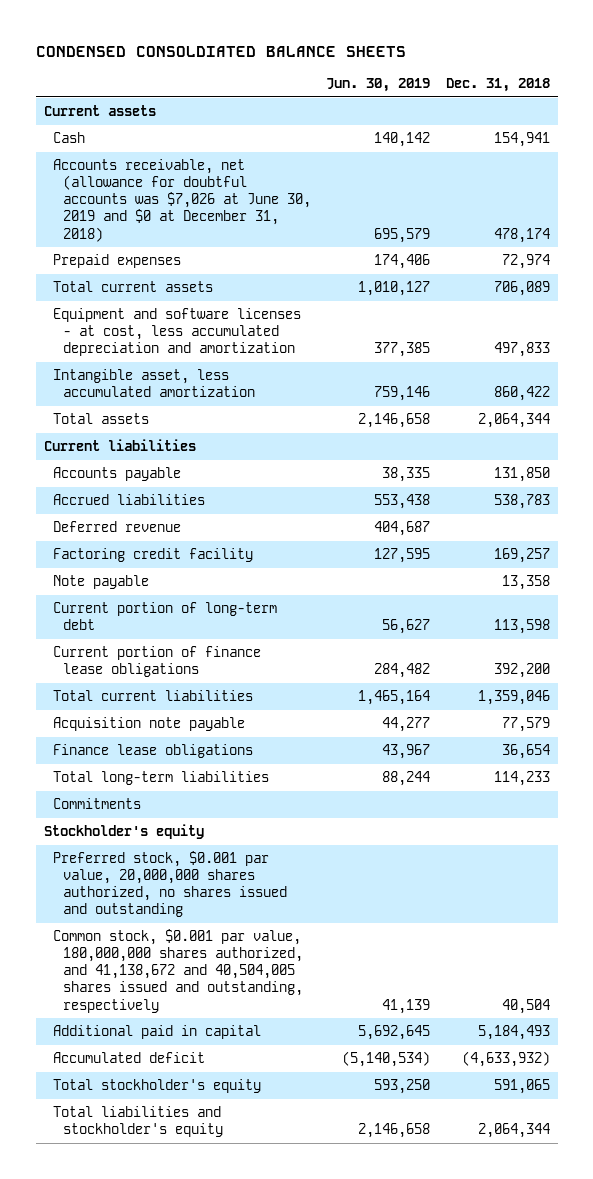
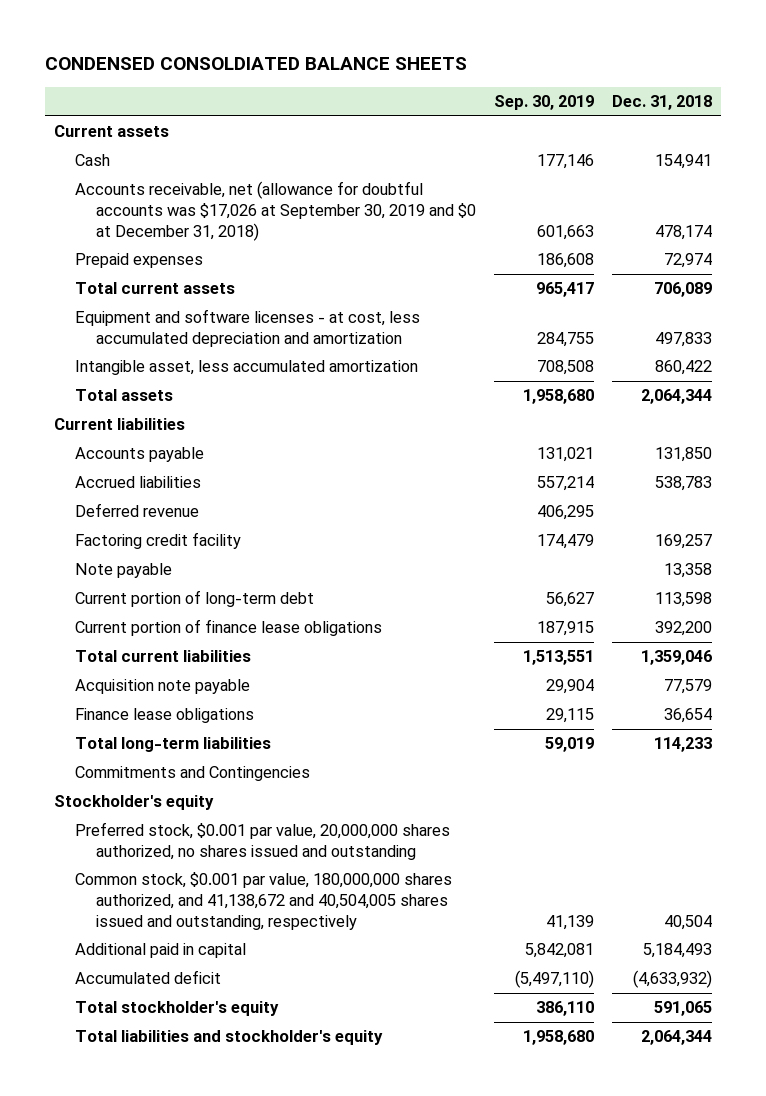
- | Jun. 30, 2019 | Dec. 31, 2018
+ | Sep. 30, 2019 | Dec. 31, 2018
- Accounts receivable, net (allowance for doubtful accounts was $7,026 at June 30, 2019 and $0 at December 31, 2018) | 695,579 | 478,174
+ Accounts receivable, net (allowance for doubtful accounts was $17,026 at September 30, 2019 and $0 at December 31, 2018) | 601,663 | 478,174
- Commitments
+ Commitments and Contingencies

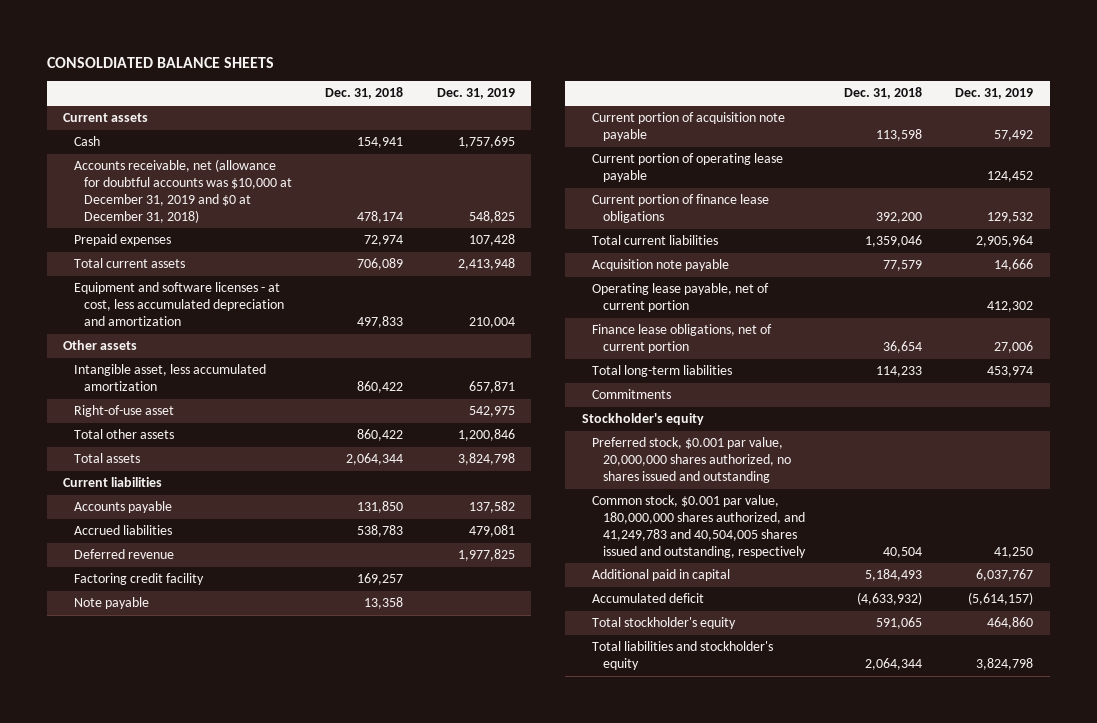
- CONDENSED CONSOLDIATED BALANCE SHEETS
+ CONSOLDIATED BALANCE SHEETS
- | Sep. 30, 2019 | Dec. 31, 2018
+ | Dec. 31, 2018 | Dec. 31, 2019
- Accounts receivable, net (allowance for doubtful accounts was $17,026 at September 30, 2019 and $0 at December 31, 2018) | 601,663 | 478,174
+ Accounts receivable, net (allowance for doubtful accounts was $10,000 at December 31, 2019 and $0 at December 31, 2018) | 478,174 | 548,825
+ Other assets
+ Right-of-use asset | | 542,975
+ Total other assets | 860,422 | 1,200,846
- Current portion of long-term debt | 56,627 | 113,598
+ Current portion of acquisition note payable | 113,598 | 57,492
+ Current portion of operating lease payable | | 124,452
- Finance lease obligations | 29,115 | 36,654
+ Operating lease payable, net of current portion | | 412,302
+ Finance lease obligations, net of current portion | 36,654 | 27,006
- Commitments and Contingencies
+ Commitments
- Common stock, $0.001 par value, 180,000,000 shares authorized, and 41,138,672 and 40,504,005 shares issued and outstanding, respectively | 41,139 | 40,504
+ Common stock, $0.001 par value, 180,000,000 shares authorized, and 41,249,783 and 40,504,005 shares issued and outstanding, respectively | 40,504 | 41,250

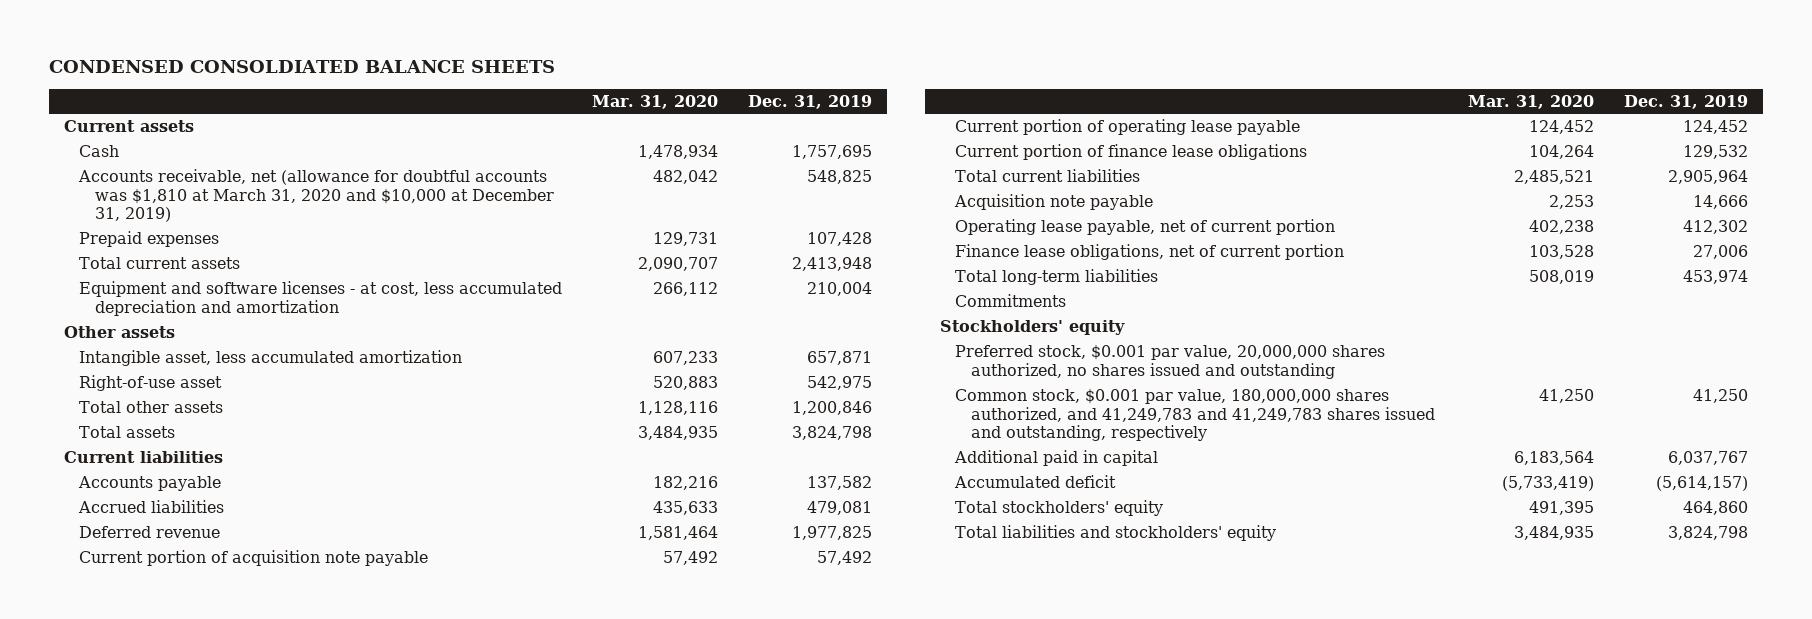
- CONSOLDIATED BALANCE SHEETS
+ CONDENSED CONSOLDIATED BALANCE SHEETS
- | Dec. 31, 2018 | Dec. 31, 2019
+ | Mar. 31, 2020 | Dec. 31, 2019
- Accounts receivable, net (allowance for doubtful accounts was $10,000 at December 31, 2019 and $0 at December 31, 2018) | 478,174 | 548,825
+ Accounts receivable, net (allowance for doubtful accounts was $1,810 at March 31, 2020 and $10,000 at December 31, 2019) | 482,042 | 548,825
- Factoring credit facility | 169,257 |
- Note payable | 13,358 |
- Stockholder's equity
+ Stockholders' equity
- Common stock, $0.001 par value, 180,000,000 shares authorized, and 41,249,783 and 40,504,005 shares issued and outstanding, respectively | 40,504 | 41,250
+ Common stock, $0.001 par value, 180,000,000 shares authorized, and 41,249,783 and 41,249,783 shares issued and outstanding, respectively | 41,250 | 41,250
- Total stockholder's equity | 591,065 | 464,860
- Total liabilities and stockholder's equity | 2,064,344 | 3,824,798
+ Total stockholders' equity | 491,395 | 464,860
+ Total liabilities and stockholders' equity | 3,484,935 | 3,824,798

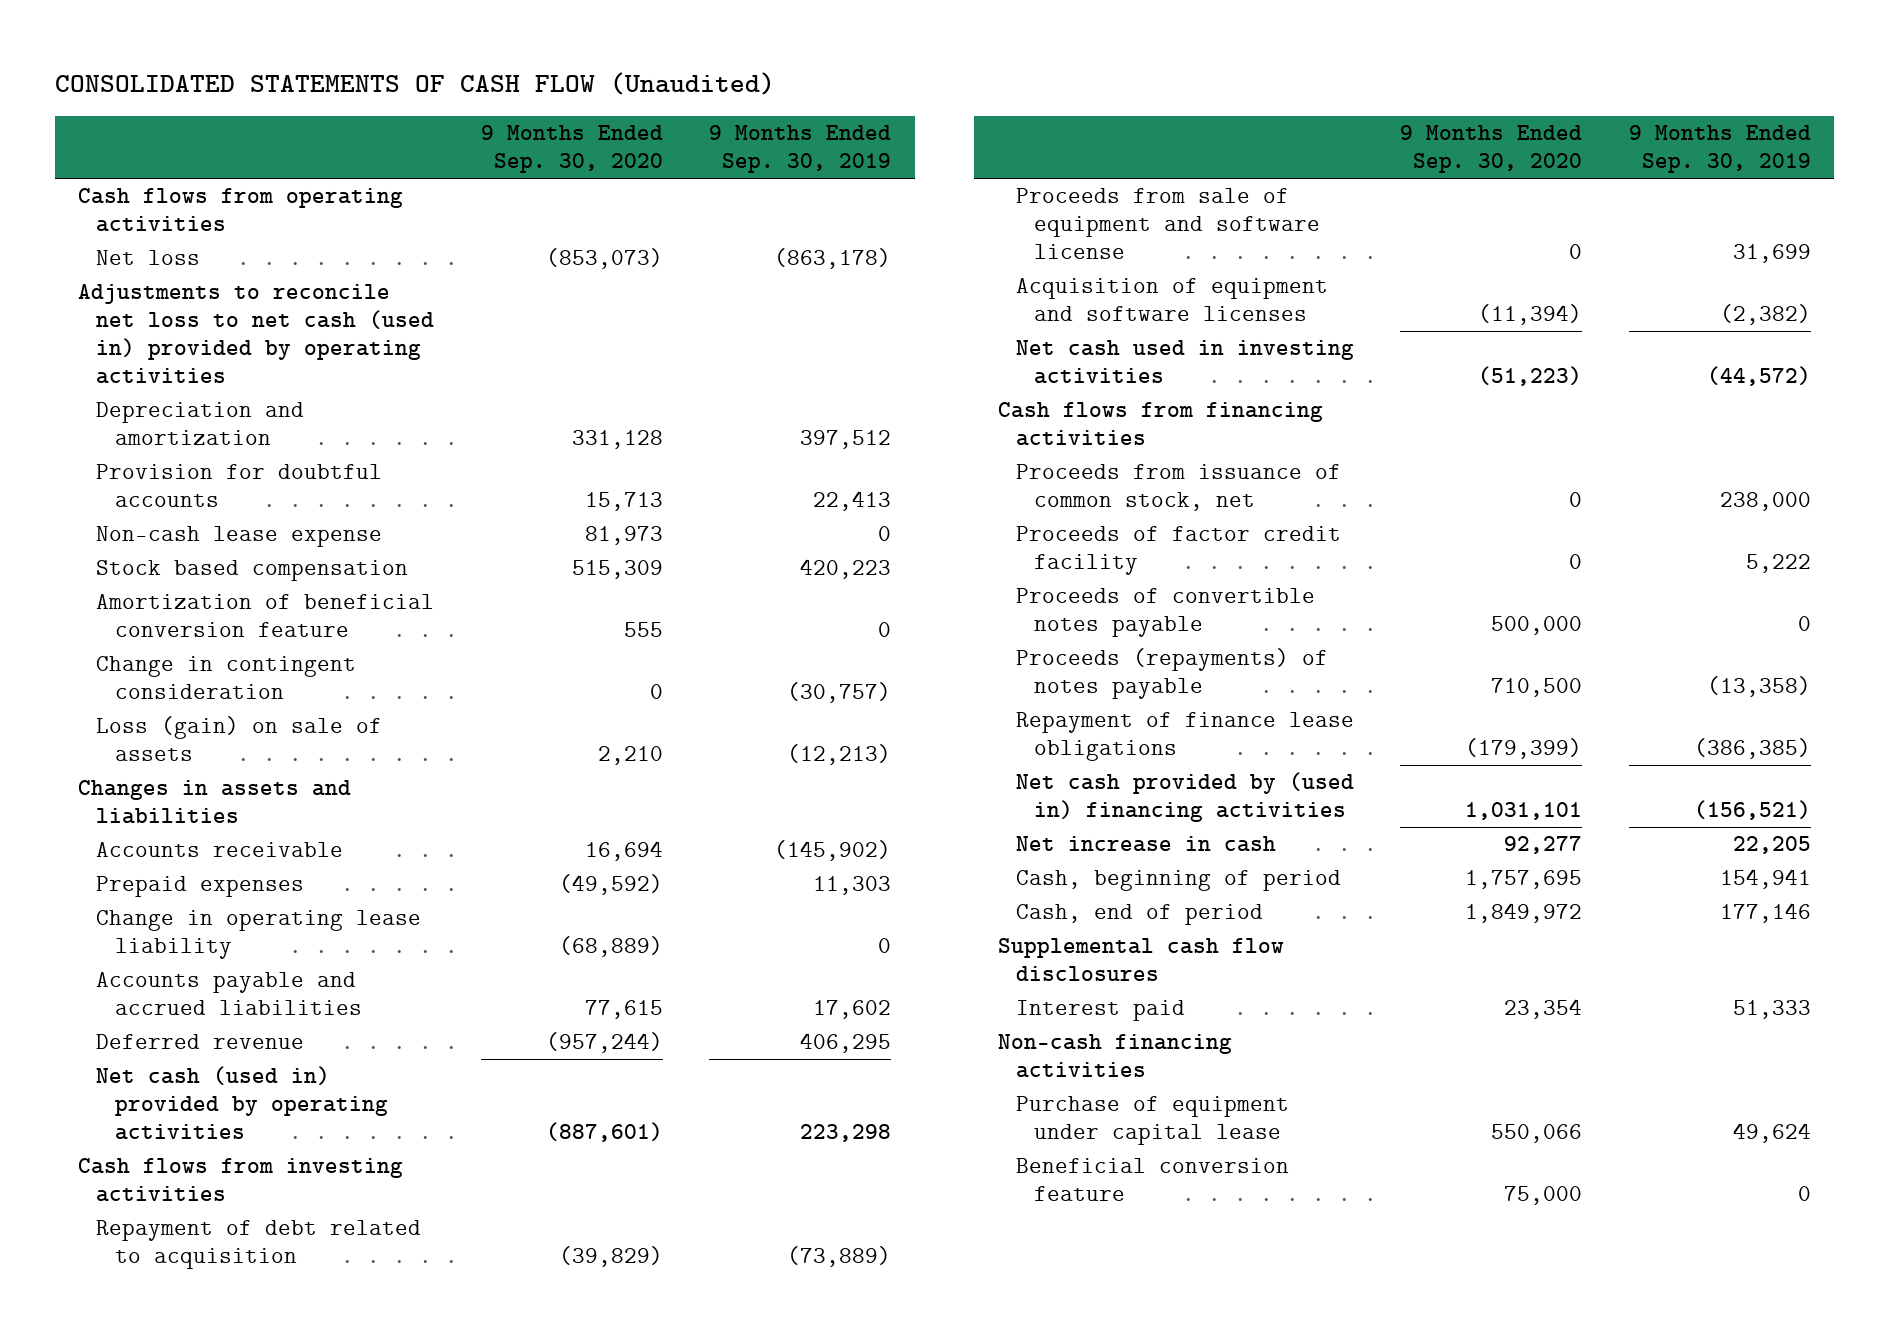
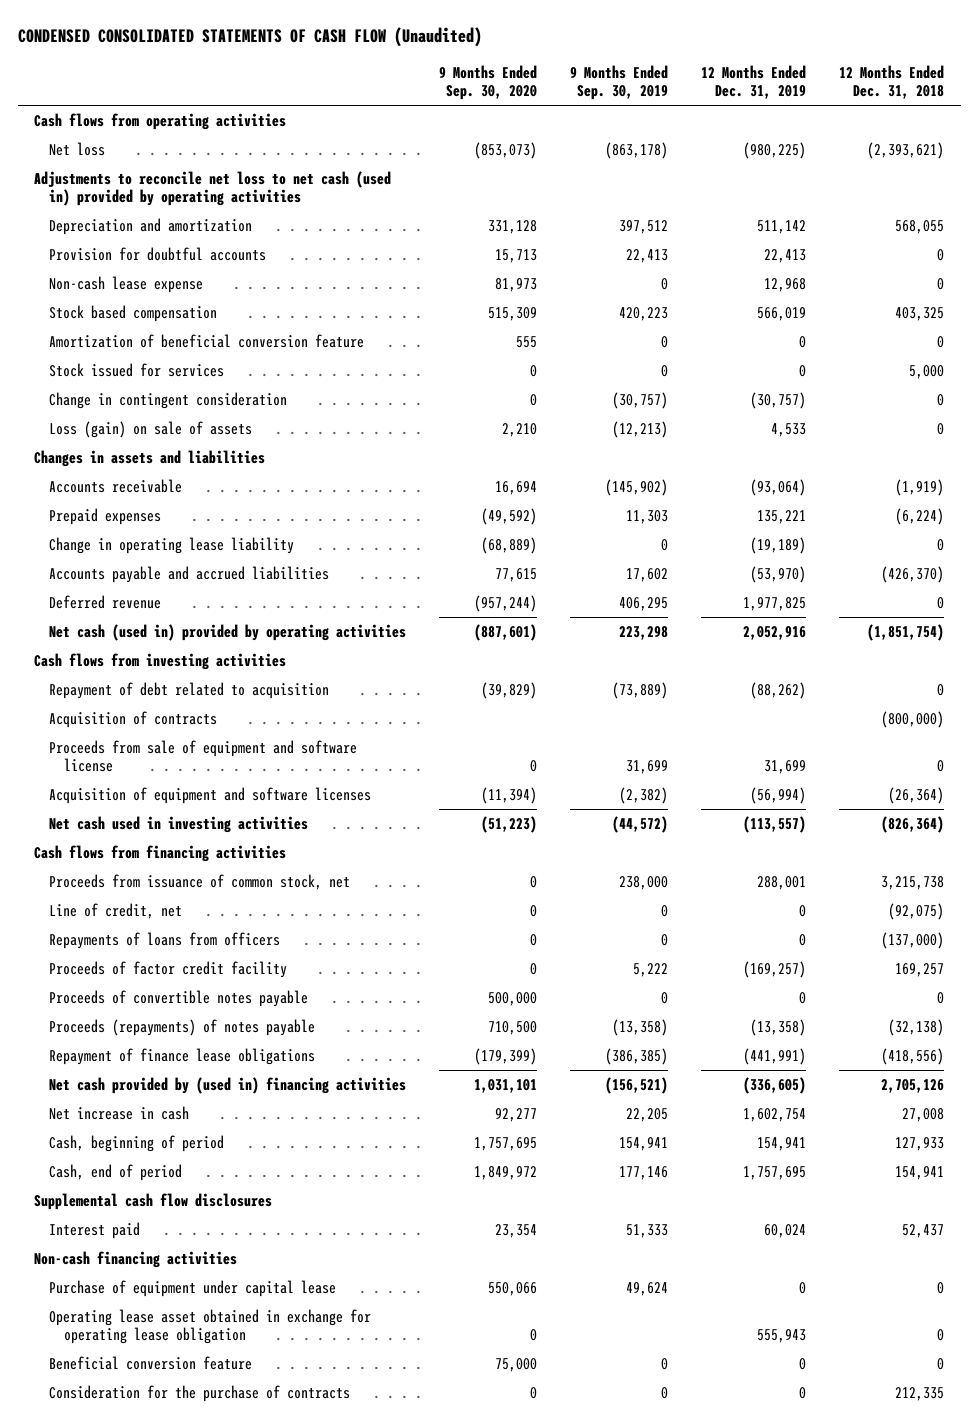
- CONSOLIDATED STATEMENTS OF CASH FLOW (Unaudited)
+ CONDENSED CONSOLIDATED STATEMENTS OF CASH FLOW (Unaudited)
- | 9 Months Ended Sep. 30, 2020 | 9 Months Ended Sep. 30, 2019
+ | 9 Months Ended Sep. 30, 2020 | 9 Months Ended Sep. 30, 2019 | 12 Months Ended Dec. 31, 2019 | 12 Months Ended Dec. 31, 2018
+ Stock issued for services | 0 | 0 | 0 | 5,000
+ Acquisition of contracts | | | | (800,000)
+ Line of credit, net | 0 | 0 | 0 | (92,075)
+ Repayments of loans from officers | 0 | 0 | 0 | (137,000)
+ Operating lease asset obtained in exchange for operating lease obligation | 0 | | 555,943 | 0
+ Consideration for the purchase of contracts | 0 | 0 | 0 | 212,335

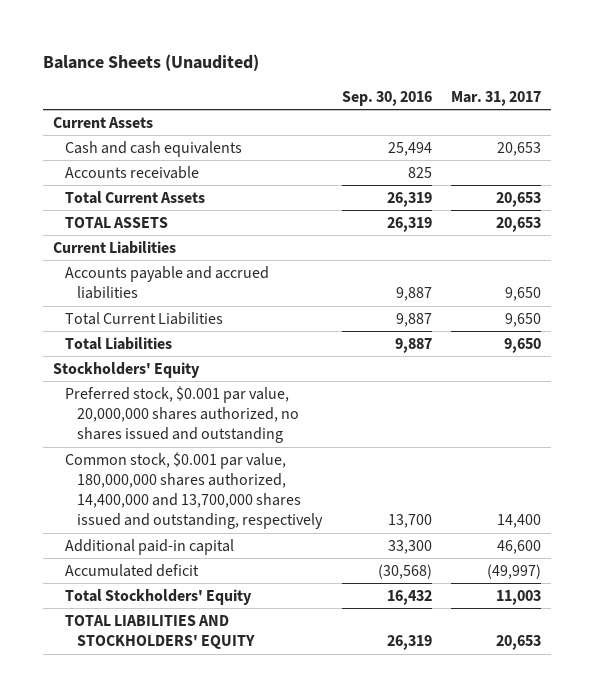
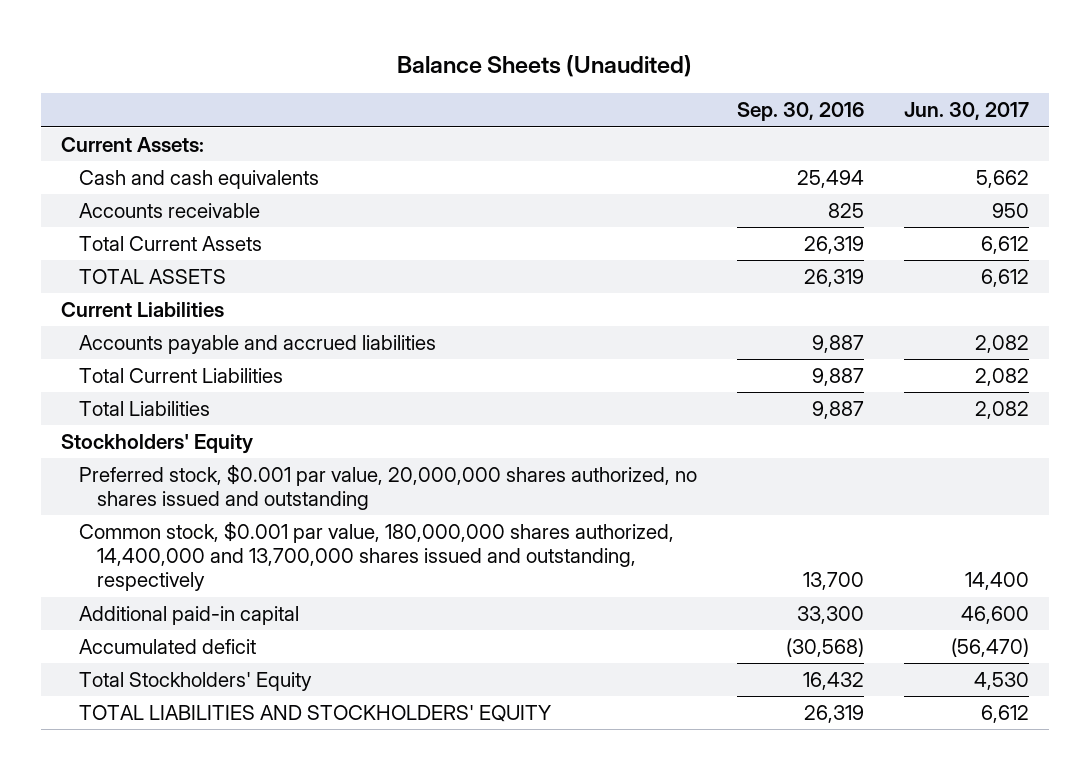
- | Sep. 30, 2016 | Mar. 31, 2017
+ | Sep. 30, 2016 | Jun. 30, 2017
- Current Assets
+ Current Assets:

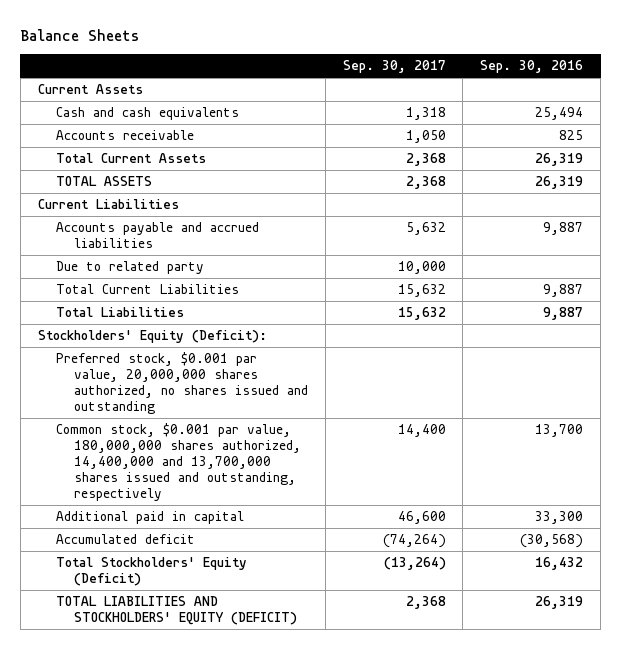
- Balance Sheets (Unaudited)
+ Balance Sheets
- | Sep. 30, 2016 | Jun. 30, 2017
+ | Sep. 30, 2017 | Sep. 30, 2016
- Current Assets:
+ Current Assets
+ Due to related party | 10,000 |
- Stockholders' Equity
+ Stockholders' Equity (Deficit):
- Additional paid-in capital | 33,300 | 46,600
+ Additional paid in capital | 46,600 | 33,300
- Total Stockholders' Equity | 16,432 | 4,530
- TOTAL LIABILITIES AND STOCKHOLDERS' EQUITY | 26,319 | 6,612
+ Total Stockholders' Equity (Deficit) | (13,264) | 16,432
+ TOTAL LIABILITIES AND STOCKHOLDERS' EQUITY (DEFICIT) | 2,368 | 26,319

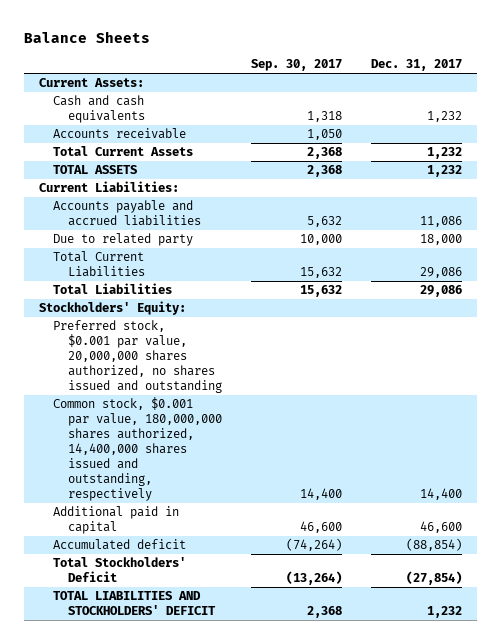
- | Sep. 30, 2017 | Sep. 30, 2016
+ | Sep. 30, 2017 | Dec. 31, 2017
- Current Assets
+ Current Assets:
- Current Liabilities
+ Current Liabilities:
- Stockholders' Equity (Deficit):
+ Stockholders' Equity:
- Common stock, $0.001 par value, 180,000,000 shares authorized, 14,400,000 and 13,700,000 shares issued and outstanding, respectively | 14,400 | 13,700
+ Common stock, $0.001 par value, 180,000,000 shares authorized, 14,400,000 shares issued and outstanding, respectively | 14,400 | 14,400
- Total Stockholders' Equity (Deficit) | (13,264) | 16,432
- TOTAL LIABILITIES AND STOCKHOLDERS' EQUITY (DEFICIT) | 2,368 | 26,319
+ Total Stockholders' Deficit | (13,264) | (27,854)
+ TOTAL LIABILITIES AND STOCKHOLDERS' DEFICIT | 2,368 | 1,232

